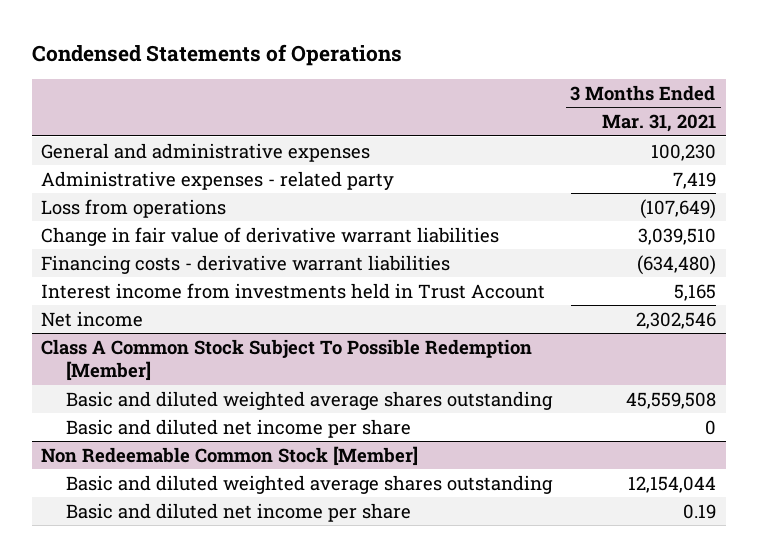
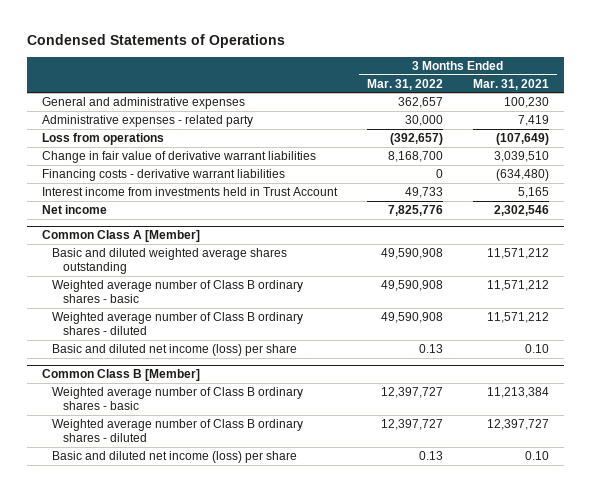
- | 3 Months Ended Mar. 31, 2021
+ | 3 Months Ended Mar. 31, 2022 | 3 Months Ended Mar. 31, 2021
- Class A Common Stock Subject To Possible Redemption [Member]
- Basic and diluted weighted average shares outstanding | 45,559,508
- Basic and diluted net income per share | 0
- Non Redeemable Common Stock [Member]
- Basic and diluted weighted average shares outstanding | 12,154,044
- Basic and diluted net income per share | 0.19
+ Common Class A [Member]
+ Basic and diluted weighted average shares outstanding | 49,590,908 | 11,571,212
+ Weighted average number of Class B ordinary shares - basic | 49,590,908 | 11,571,212
+ Weighted average number of Class B ordinary shares - diluted | 49,590,908 | 11,571,212
+ Basic and diluted net income (loss) per share | 0.13 | 0.10
+ Common Class B [Member]
+ Weighted average number of Class B ordinary shares - basic | 12,397,727 | 11,213,384
+ Weighted average number of Class B ordinary shares - diluted | 12,397,727 | 12,397,727
+ Basic and diluted net income (loss) per share | 0.13 | 0.10

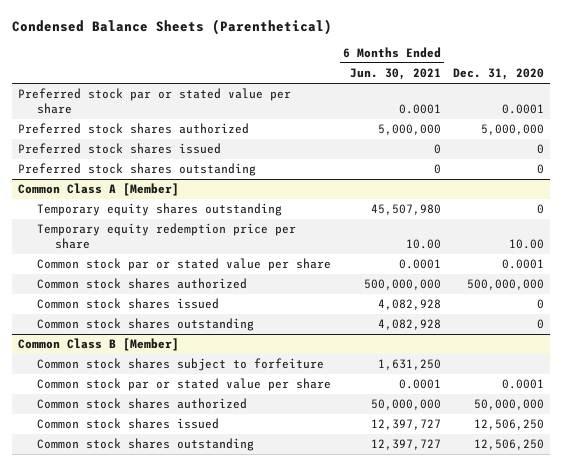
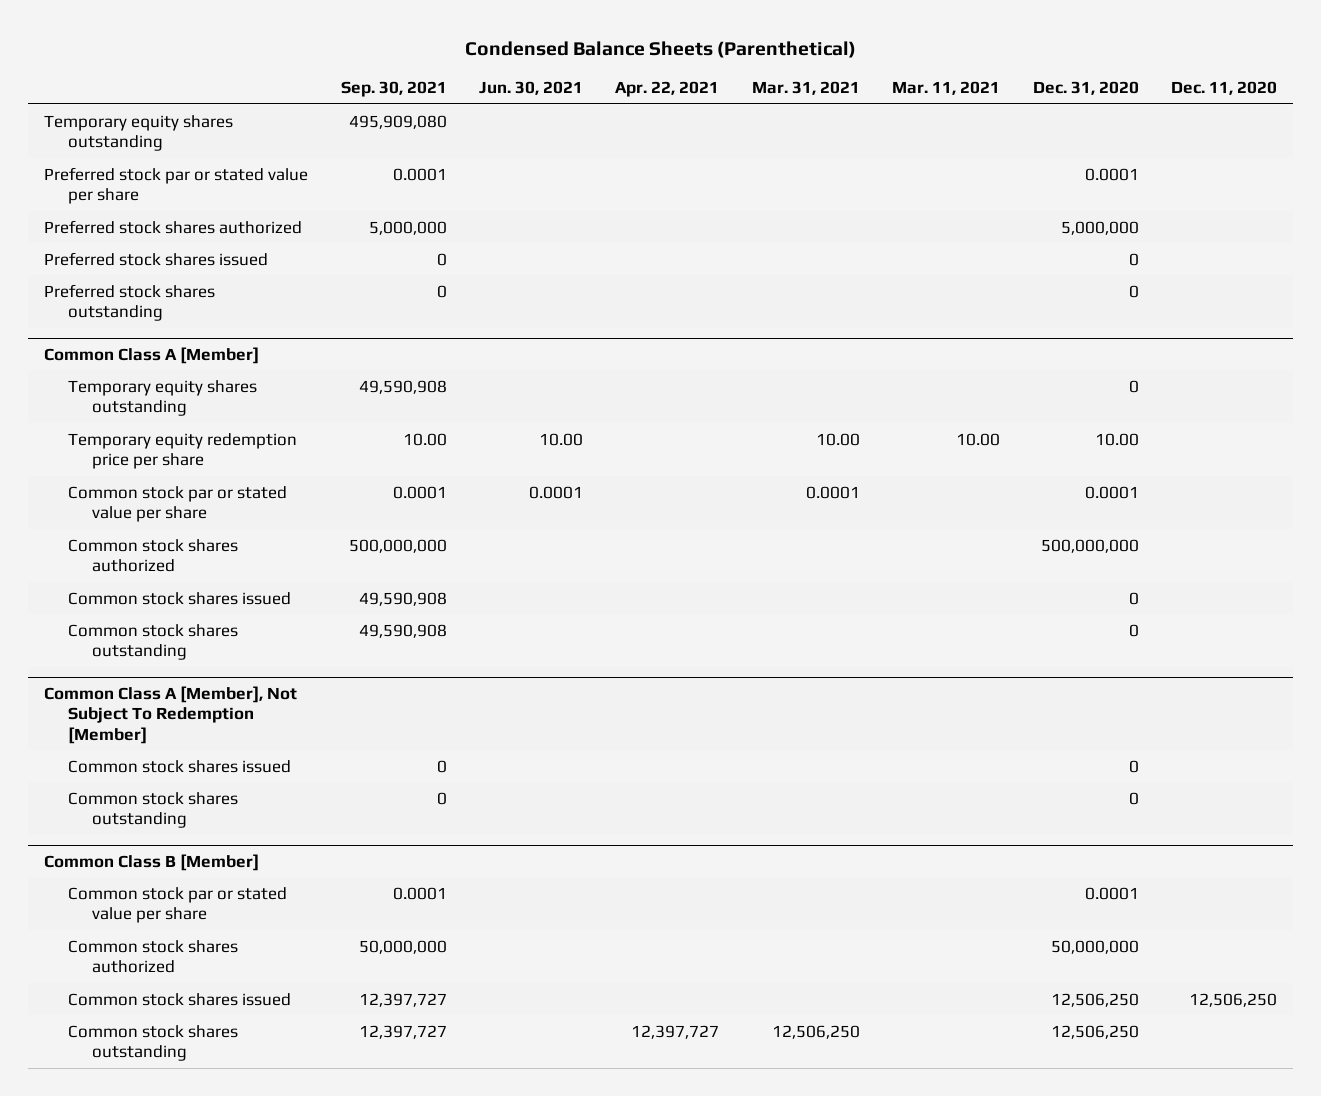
- | 6 Months Ended Jun. 30, 2021 | Dec. 31, 2020
+ | Sep. 30, 2021 | Jun. 30, 2021 | Apr. 22, 2021 | Mar. 31, 2021 | Mar. 11, 2021 | Dec. 31, 2020 | Dec. 11, 2020
+ Temporary equity shares outstanding | 495,909,080 | | | | | |
+ Common Class A [Member], Not Subject To Redemption [Member]
+ Common stock shares issued | 0 | | | | | 0 |
+ Common stock shares outstanding | 0 | | | | | 0 |
@ Common Class B [Member]
- Common stock shares subject to forfeiture | 1,631,250 |

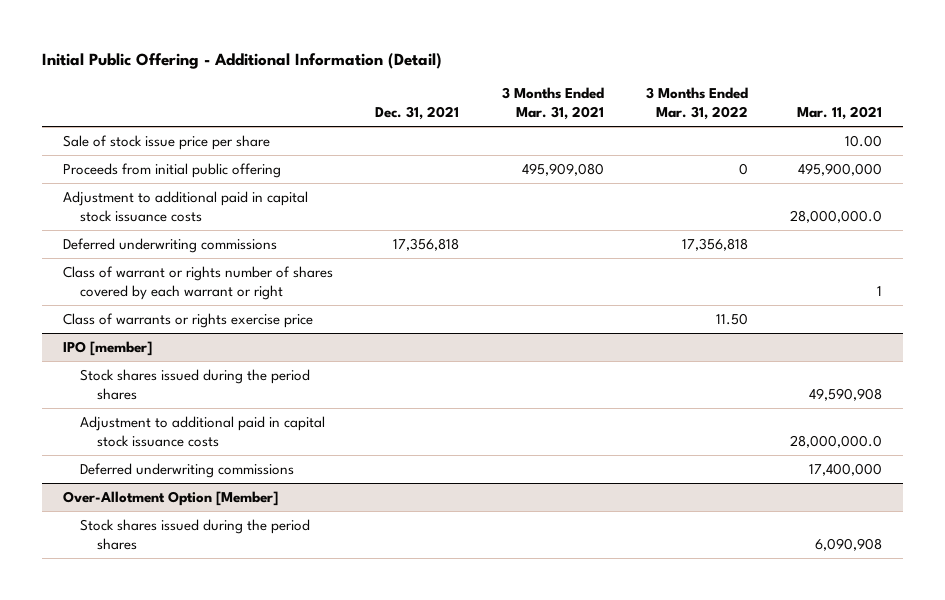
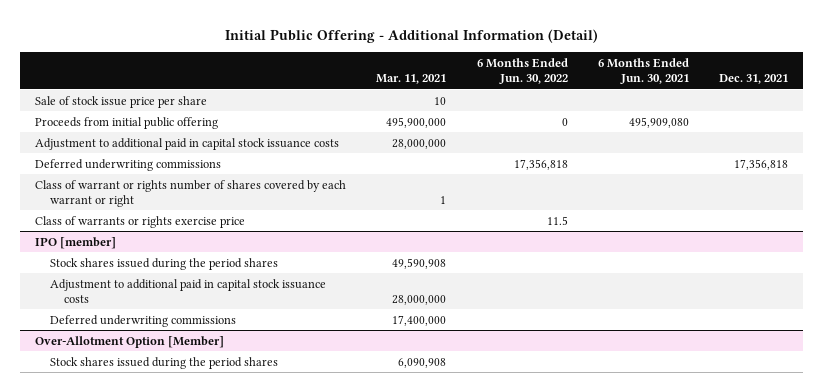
- | Dec. 31, 2021 | 3 Months Ended Mar. 31, 2021 | 3 Months Ended Mar. 31, 2022 | Mar. 11, 2021
+ | Mar. 11, 2021 | 6 Months Ended Jun. 30, 2022 | 6 Months Ended Jun. 30, 2021 | Dec. 31, 2021
- Sale of stock issue price per share | | | | 10.00
+ Sale of stock issue price per share | 10 | | |
- Adjustment to additional paid in capital stock issuance costs | | | | 28,000,000.0
+ Adjustment to additional paid in capital stock issuance costs | 28,000,000 | | |
@ IPO [member]
- Adjustment to additional paid in capital stock issuance costs | | | | 28,000,000.0
+ Adjustment to additional paid in capital stock issuance costs | 28,000,000 | | |

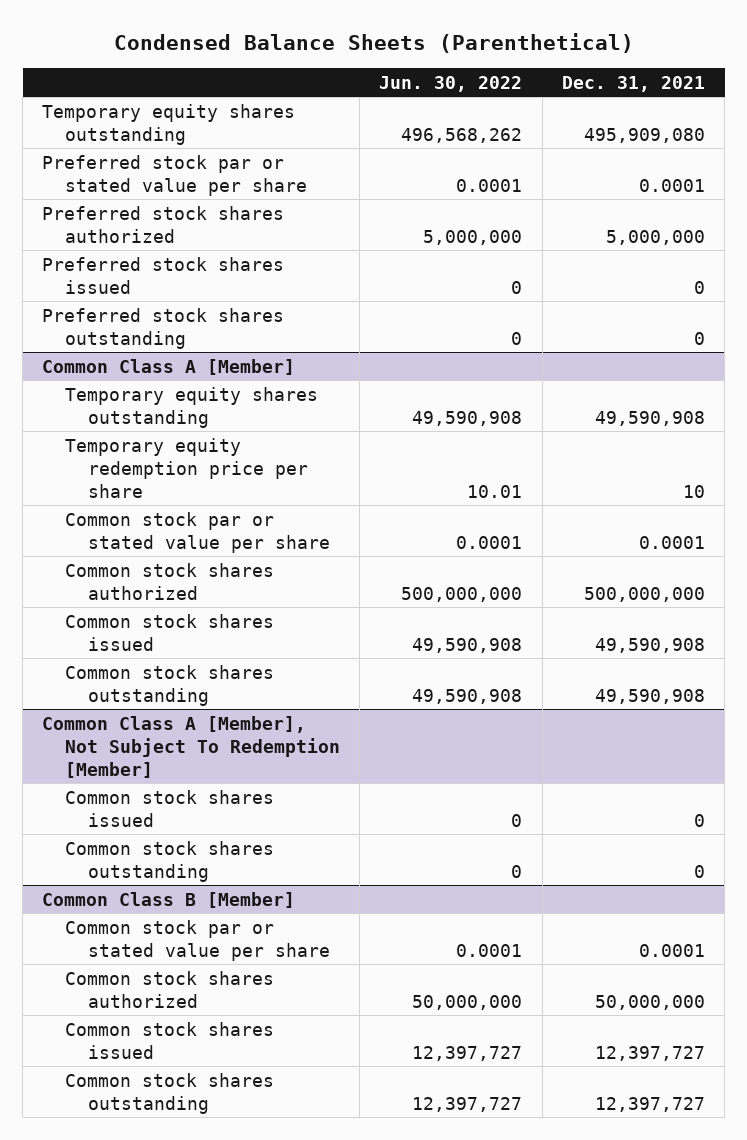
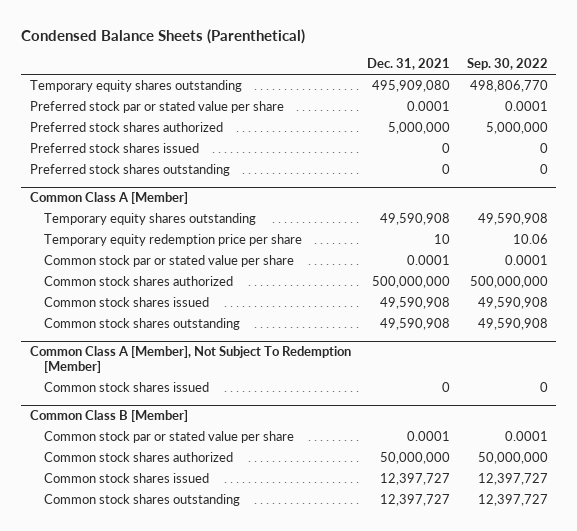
- | Jun. 30, 2022 | Dec. 31, 2021
+ | Dec. 31, 2021 | Sep. 30, 2022
@ Common Class A [Member], Not Subject To Redemption [Member]
- Common stock shares outstanding | 0 | 0

